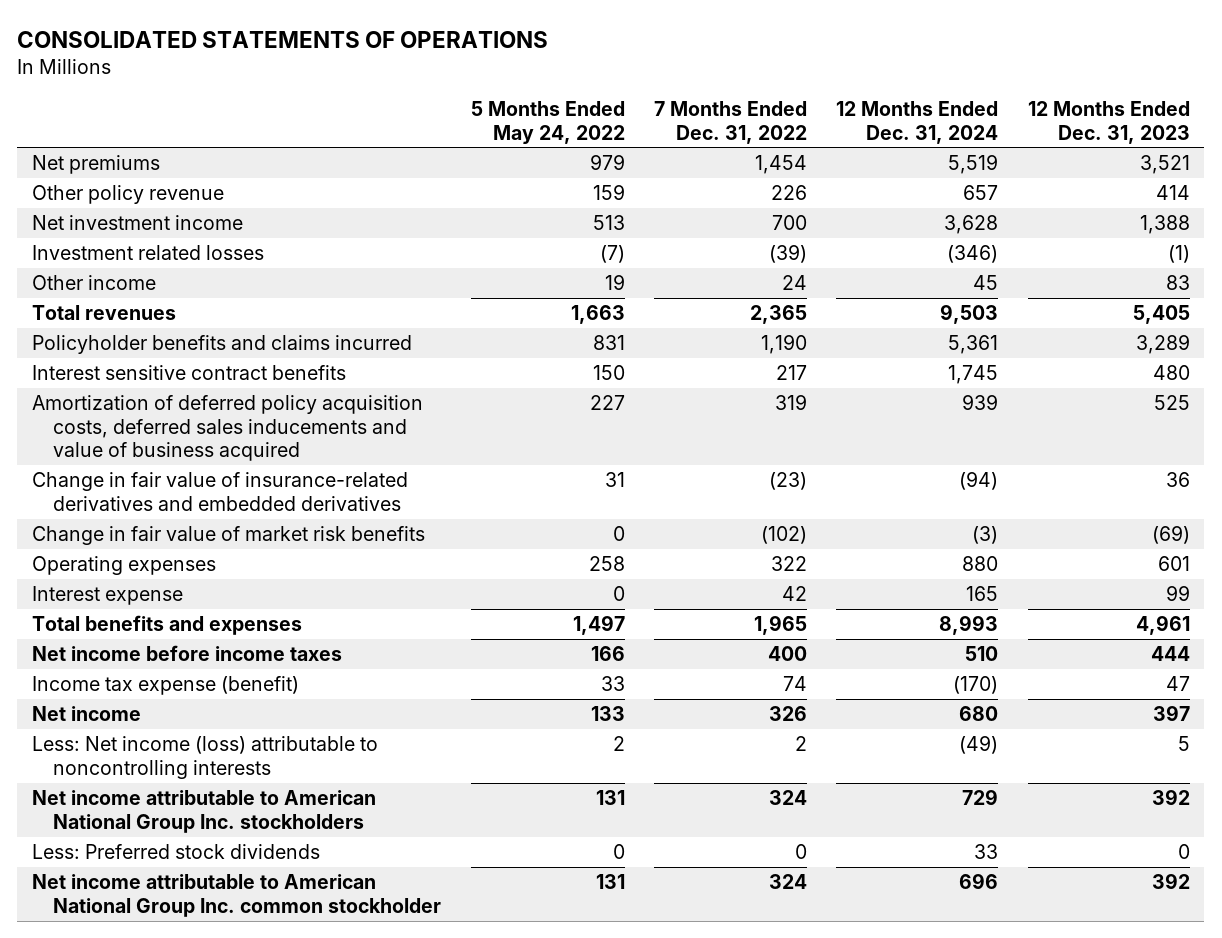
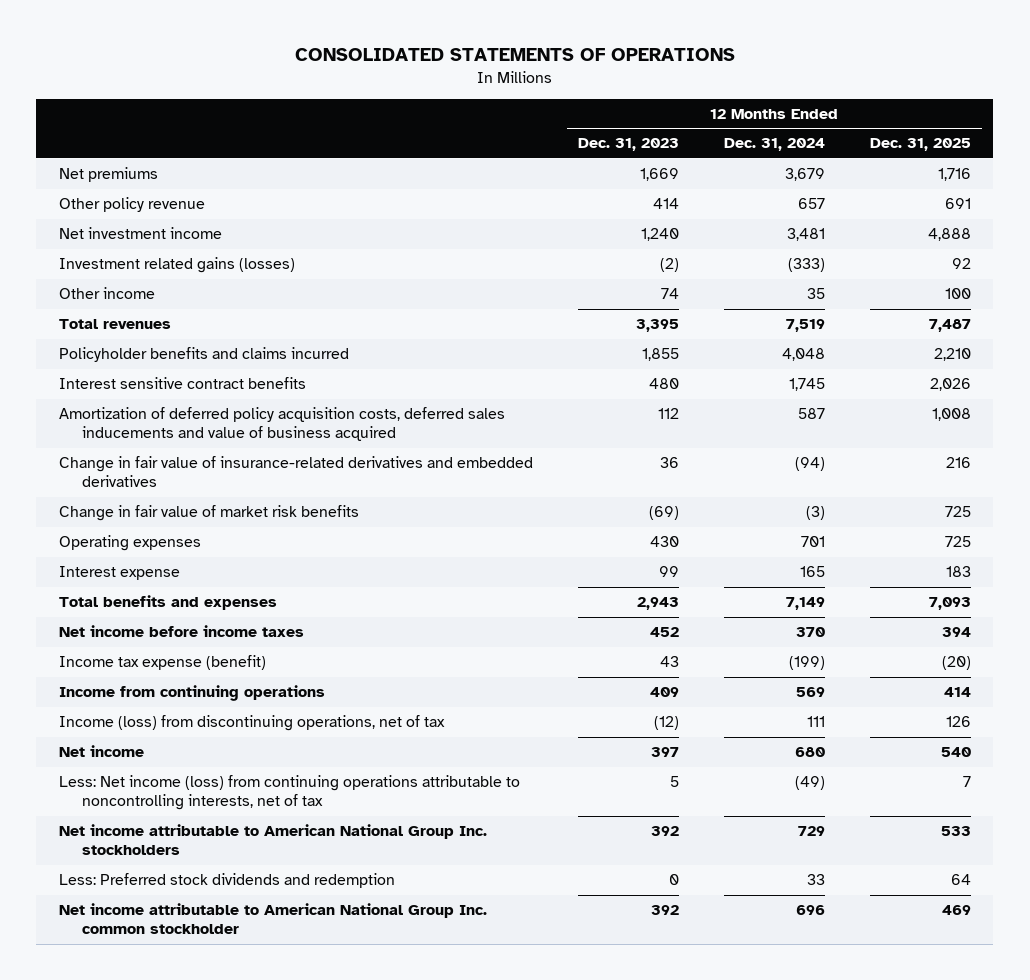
- | 5 Months Ended May 24, 2022 | 7 Months Ended Dec. 31, 2022 | 12 Months Ended Dec. 31, 2024 | 12 Months Ended Dec. 31, 2023
+ | 12 Months Ended Dec. 31, 2023 | 12 Months Ended Dec. 31, 2024 | 12 Months Ended Dec. 31, 2025
- Net premiums | 979 | 1,454 | 5,519 | 3,521
+ Net premiums | 1,669 | 3,679 | 1,716
- Net investment income | 513 | 700 | 3,628 | 1,388
- Investment related losses | (7) | (39) | (346) | (1)
- Other income | 19 | 24 | 45 | 83
- Total revenues | 1,663 | 2,365 | 9,503 | 5,405
- Policyholder benefits and claims incurred | 831 | 1,190 | 5,361 | 3,289
+ Net investment income | 1,240 | 3,481 | 4,888
+ Investment related gains (losses) | (2) | (333) | 92
+ Other income | 74 | 35 | 100
+ Total revenues | 3,395 | 7,519 | 7,487
+ Policyholder benefits and claims incurred | 1,855 | 4,048 | 2,210
- Amortization of deferred policy acquisition costs, deferred sales inducements and value of business acquired | 227 | 319 | 939 | 525
+ Amortization of deferred policy acquisition costs, deferred sales inducements and value of business acquired | 112 | 587 | 1,008
- Operating expenses | 258 | 322 | 880 | 601
+ Operating expenses | 430 | 701 | 725
- Total benefits and expenses | 1,497 | 1,965 | 8,993 | 4,961
- Net income before income taxes | 166 | 400 | 510 | 444
- Income tax expense (benefit) | 33 | 74 | (170) | 47
+ Total benefits and expenses | 2,943 | 7,149 | 7,093
+ Net income before income taxes | 452 | 370 | 394
+ Income tax expense (benefit) | 43 | (199) | (20)
+ Income from continuing operations | 409 | 569 | 414
+ Income (loss) from discontinuing operations, net of tax | (12) | 111 | 126
- Less: Net income (loss) attributable to noncontrolling interests | 2 | 2 | (49) | 5
+ Less: Net income (loss) from continuing operations attributable to noncontrolling interests, net of tax | 5 | (49) | 7
- Less: Preferred stock dividends | 0 | 0 | 33 | 0
+ Less: Preferred stock dividends and redemption | 0 | 33 | 64

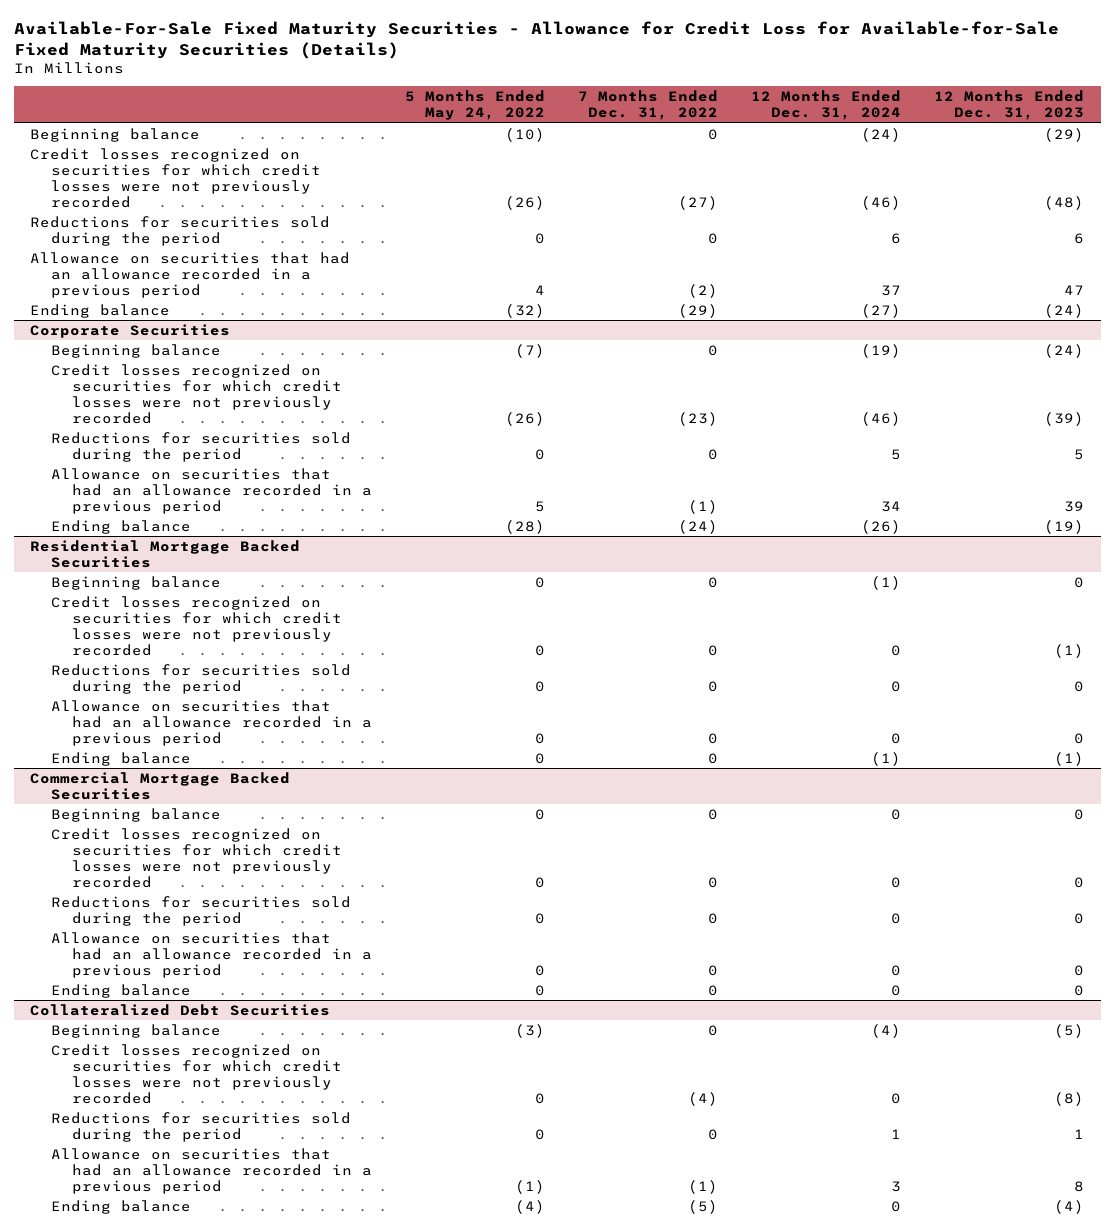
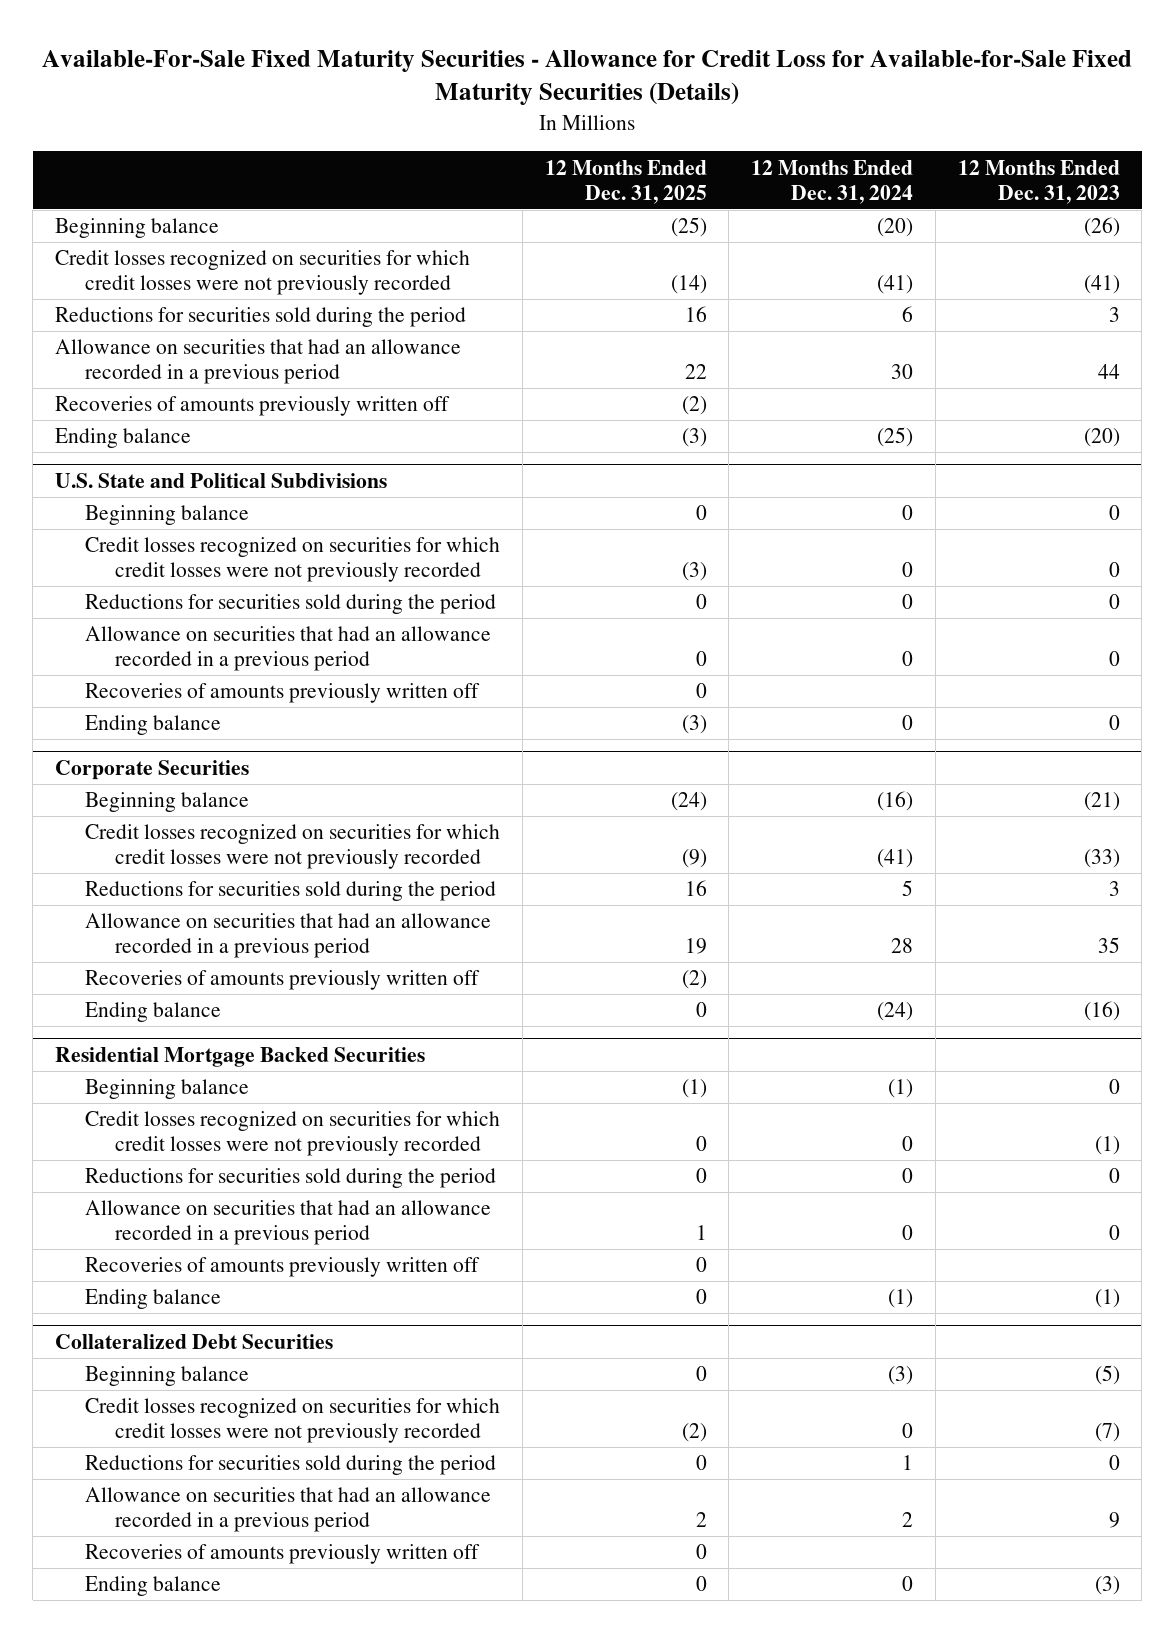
- | 5 Months Ended May 24, 2022 | 7 Months Ended Dec. 31, 2022 | 12 Months Ended Dec. 31, 2024 | 12 Months Ended Dec. 31, 2023
+ | 12 Months Ended Dec. 31, 2025 | 12 Months Ended Dec. 31, 2024 | 12 Months Ended Dec. 31, 2023
- Beginning balance | (10) | 0 | (24) | (29)
- Credit losses recognized on securities for which credit losses were not previously recorded | (26) | (27) | (46) | (48)
- Reductions for securities sold during the period | 0 | 0 | 6 | 6
- Allowance on securities that had an allowance recorded in a previous period | 4 | (2) | 37 | 47
- Ending balance | (32) | (29) | (27) | (24)
+ Beginning balance | (25) | (20) | (26)
+ Credit losses recognized on securities for which credit losses were not previously recorded | (14) | (41) | (41)
+ Reductions for securities sold during the period | 16 | 6 | 3
+ Allowance on securities that had an allowance recorded in a previous period | 22 | 30 | 44
+ Recoveries of amounts previously written off | (2) | |
+ Ending balance | (3) | (25) | (20)
+ U.S. State and Political Subdivisions
+ Beginning balance | 0 | 0 | 0
+ Credit losses recognized on securities for which credit losses were not previously recorded | (3) | 0 | 0
+ Reductions for securities sold during the period | 0 | 0 | 0
+ Allowance on securities that had an allowance recorded in a previous period | 0 | 0 | 0
+ Recoveries of amounts previously written off | 0 | |
+ Ending balance | (3) | 0 | 0
@ Corporate Securities
- Beginning balance | (7) | 0 | (19) | (24)
- Credit losses recognized on securities for which credit losses were not previously recorded | (26) | (23) | (46) | (39)
- Reductions for securities sold during the period | 0 | 0 | 5 | 5
- Allowance on securities that had an allowance recorded in a previous period | 5 | (1) | 34 | 39
- Ending balance | (28) | (24) | (26) | (19)
+ Beginning balance | (24) | (16) | (21)
+ Credit losses recognized on securities for which credit losses were not previously recorded | (9) | (41) | (33)
+ Reductions for securities sold during the period | 16 | 5 | 3
+ Allowance on securities that had an allowance recorded in a previous period | 19 | 28 | 35
+ Recoveries of amounts previously written off | (2) | |
+ Ending balance | 0 | (24) | (16)
@ Residential Mortgage Backed Securities
+ Recoveries of amounts previously written off | 0 | |
- Commercial Mortgage Backed Securities
- Beginning balance | 0 | 0 | 0 | 0
- Credit losses recognized on securities for which credit losses were not previously recorded | 0 | 0 | 0 | 0
- Reductions for securities sold during the period | 0 | 0 | 0 | 0
- Allowance on securities that had an allowance recorded in a previous period | 0 | 0 | 0 | 0
- Ending balance | 0 | 0 | 0 | 0
@ Collateralized Debt Securities
- Beginning balance | (3) | 0 | (4) | (5)
- Credit losses recognized on securities for which credit losses were not previously recorded | 0 | (4) | 0 | (8)
- Reductions for securities sold during the period | 0 | 0 | 1 | 1
- Allowance on securities that had an allowance recorded in a previous period | (1) | (1) | 3 | 8
- Ending balance | (4) | (5) | 0 | (4)
+ Beginning balance | 0 | (3) | (5)
+ Credit losses recognized on securities for which credit losses were not previously recorded | (2) | 0 | (7)
+ Reductions for securities sold during the period | 0 | 1 | 0
+ Allowance on securities that had an allowance recorded in a previous period | 2 | 2 | 9
+ Recoveries of amounts previously written off | 0 | |
+ Ending balance | 0 | 0 | (3)

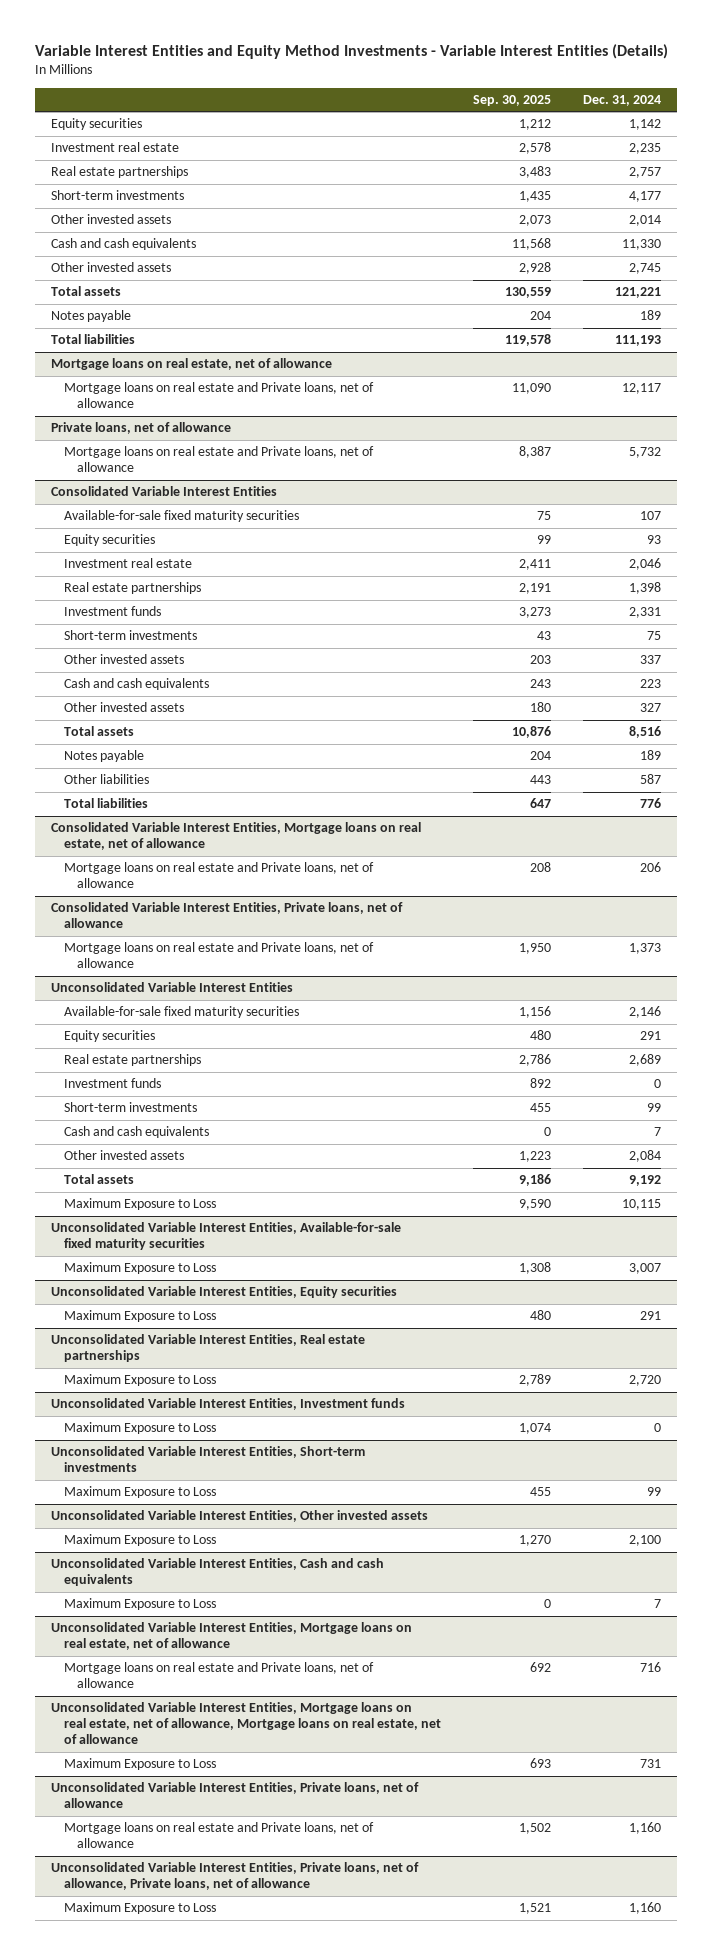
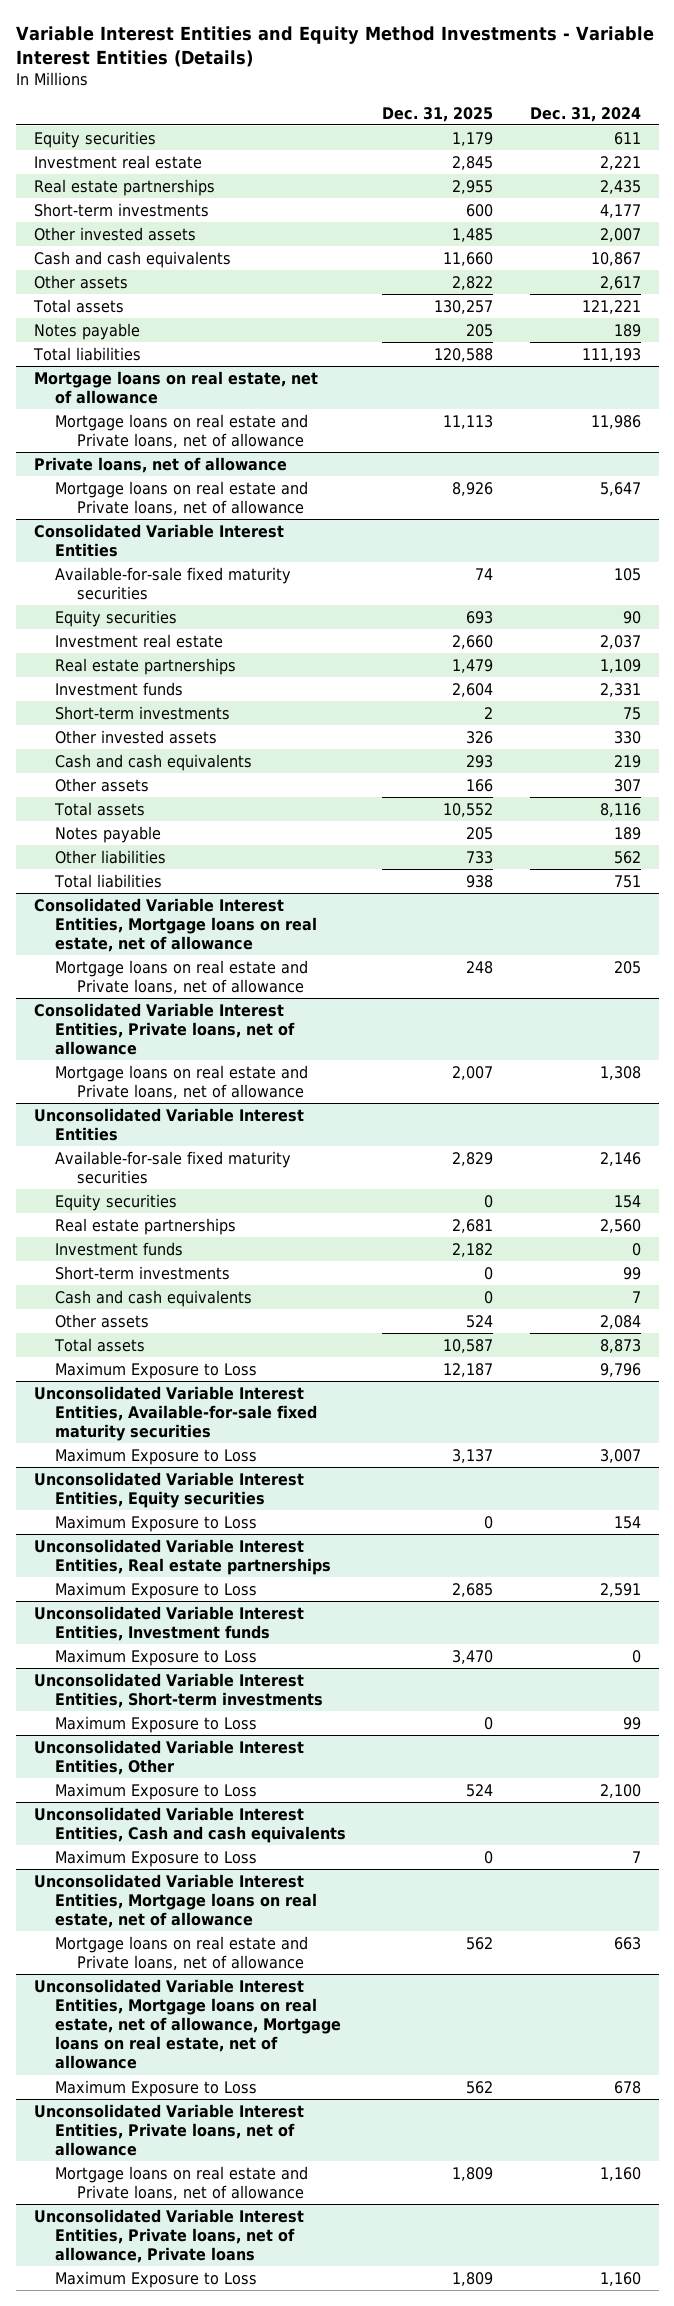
- | Sep. 30, 2025 | Dec. 31, 2024
+ | Dec. 31, 2025 | Dec. 31, 2024
- Equity securities | 1,212 | 1,142
- Investment real estate | 2,578 | 2,235
- Real estate partnerships | 3,483 | 2,757
+ Equity securities | 1,179 | 611
+ Investment real estate | 2,845 | 2,221
+ Real estate partnerships | 2,955 | 2,435
- Other invested assets | 2,073 | 2,014
- Cash and cash equivalents | 11,568 | 11,330
- Other invested assets | 2,928 | 2,745
+ Other invested assets | 1,485 | 2,007
+ Cash and cash equivalents | 11,660 | 10,867
+ Other assets | 2,822 | 2,617
@ Mortgage loans on real estate, net of allowance
- Mortgage loans on real estate and Private loans, net of allowance | 11,090 | 12,117
+ Mortgage loans on real estate and Private loans, net of allowance | 11,113 | 11,986
@ Private loans, net of allowance
- Mortgage loans on real estate and Private loans, net of allowance | 8,387 | 5,732
+ Mortgage loans on real estate and Private loans, net of allowance | 8,926 | 5,647
@ Consolidated Variable Interest Entities
- Available-for-sale fixed maturity securities | 75 | 107
- Equity securities | 99 | 93
- Investment real estate | 2,411 | 2,046
- Real estate partnerships | 2,191 | 1,398
+ Available-for-sale fixed maturity securities | 74 | 105
+ Equity securities | 693 | 90
+ Investment real estate | 2,660 | 2,037
+ Real estate partnerships | 1,479 | 1,109
- Other invested assets | 203 | 337
- Cash and cash equivalents | 243 | 223
- Other invested assets | 180 | 327
- Total assets | 10,876 | 8,516
+ Other invested assets | 326 | 330
+ Cash and cash equivalents | 293 | 219
+ Other assets | 166 | 307
+ Total assets | 10,552 | 8,116
- Other liabilities | 443 | 587
- Total liabilities | 647 | 776
+ Other liabilities | 733 | 562
+ Total liabilities | 938 | 751
@ Consolidated Variable Interest Entities, Mortgage loans on real estate, net of allowance
- Mortgage loans on real estate and Private loans, net of allowance | 208 | 206
+ Mortgage loans on real estate and Private loans, net of allowance | 248 | 205
@ Consolidated Variable Interest Entities, Private loans, net of allowance
- Mortgage loans on real estate and Private loans, net of allowance | 1,950 | 1,373
+ Mortgage loans on real estate and Private loans, net of allowance | 2,007 | 1,308
@ Unconsolidated Variable Interest Entities
- Equity securities | 480 | 291
- Real estate partnerships | 2,786 | 2,689
+ Equity securities | 0 | 154
+ Real estate partnerships | 2,681 | 2,560
- Other invested assets | 1,223 | 2,084
- Total assets | 9,186 | 9,192
- Maximum Exposure to Loss | 9,590 | 10,115
+ Other assets | 524 | 2,084
+ Total assets | 10,587 | 8,873
+ Maximum Exposure to Loss | 12,187 | 9,796
@ Unconsolidated Variable Interest Entities, Equity securities
- Maximum Exposure to Loss | 480 | 291
+ Maximum Exposure to Loss | 0 | 154
@ Unconsolidated Variable Interest Entities, Real estate partnerships
- Maximum Exposure to Loss | 2,789 | 2,720
+ Maximum Exposure to Loss | 2,685 | 2,591
- Unconsolidated Variable Interest Entities, Other invested assets
+ Unconsolidated Variable Interest Entities, Other
@ Unconsolidated Variable Interest Entities, Mortgage loans on real estate, net of allowance
- Mortgage loans on real estate and Private loans, net of allowance | 692 | 716
+ Mortgage loans on real estate and Private loans, net of allowance | 562 | 663
@ Unconsolidated Variable Interest Entities, Mortgage loans on real estate, net of allowance, Mortgage loans on real estate, net of allowance
- Maximum Exposure to Loss | 693 | 731
+ Maximum Exposure to Loss | 562 | 678
- Unconsolidated Variable Interest Entities, Private loans, net of allowance, Private loans, net of allowance
+ Unconsolidated Variable Interest Entities, Private loans, net of allowance, Private loans

